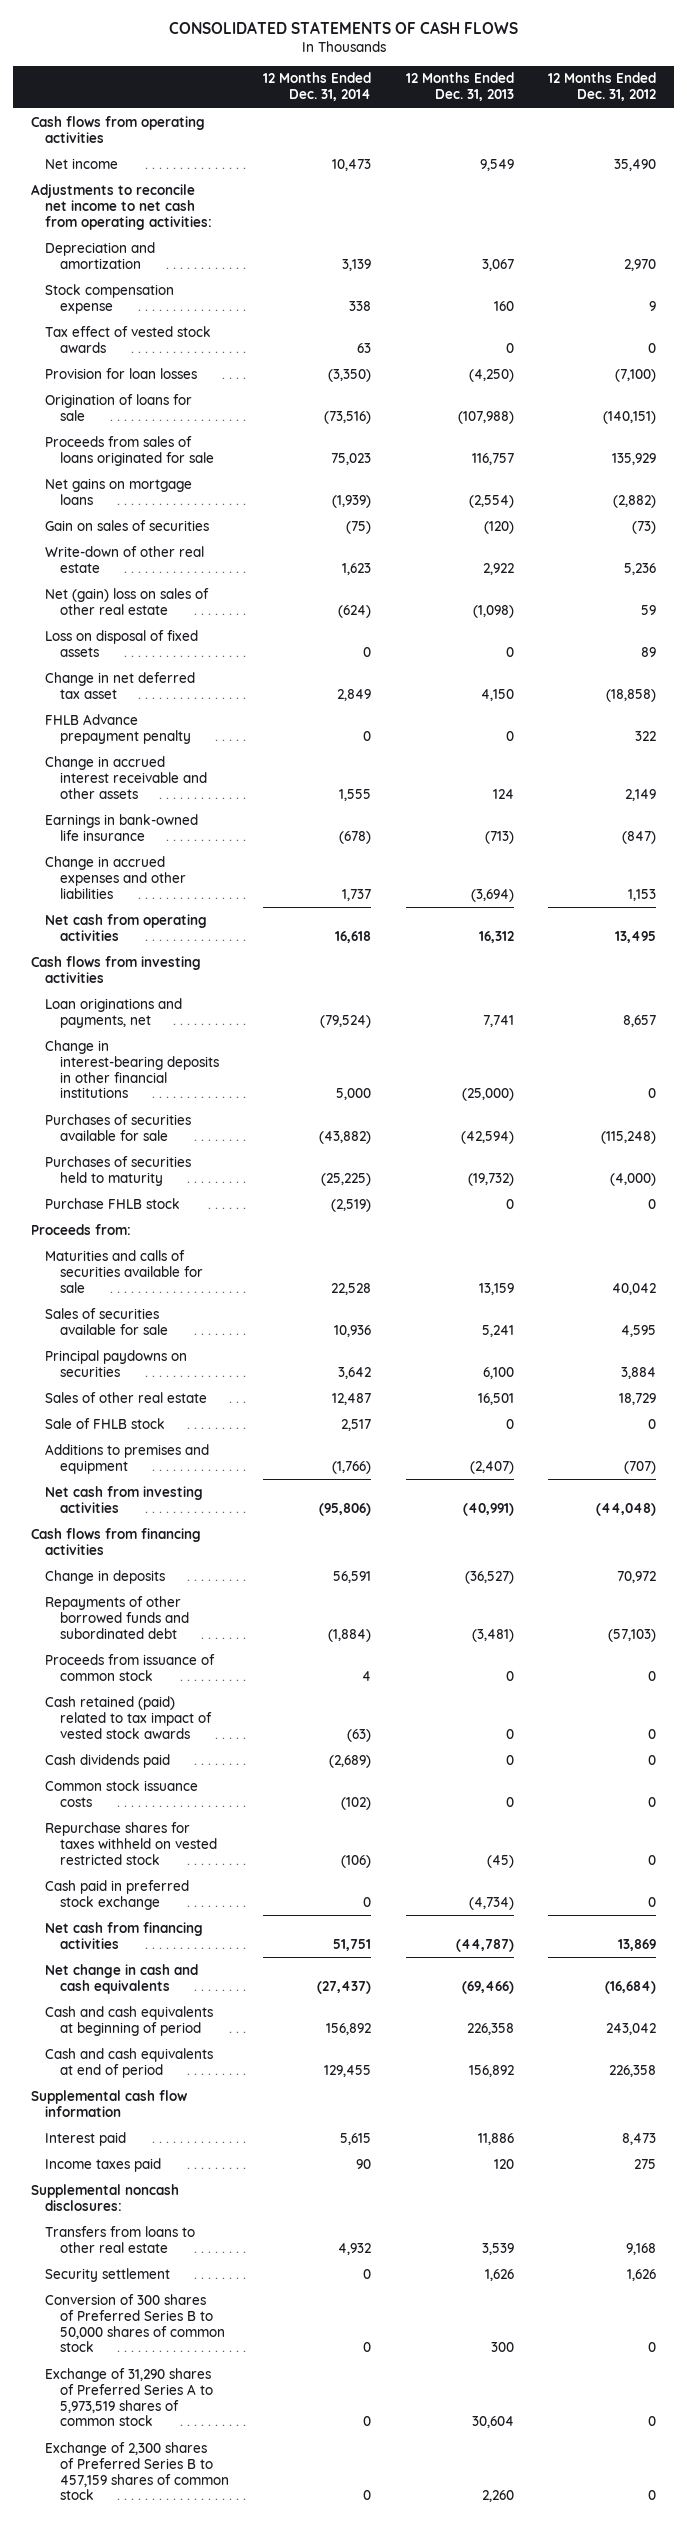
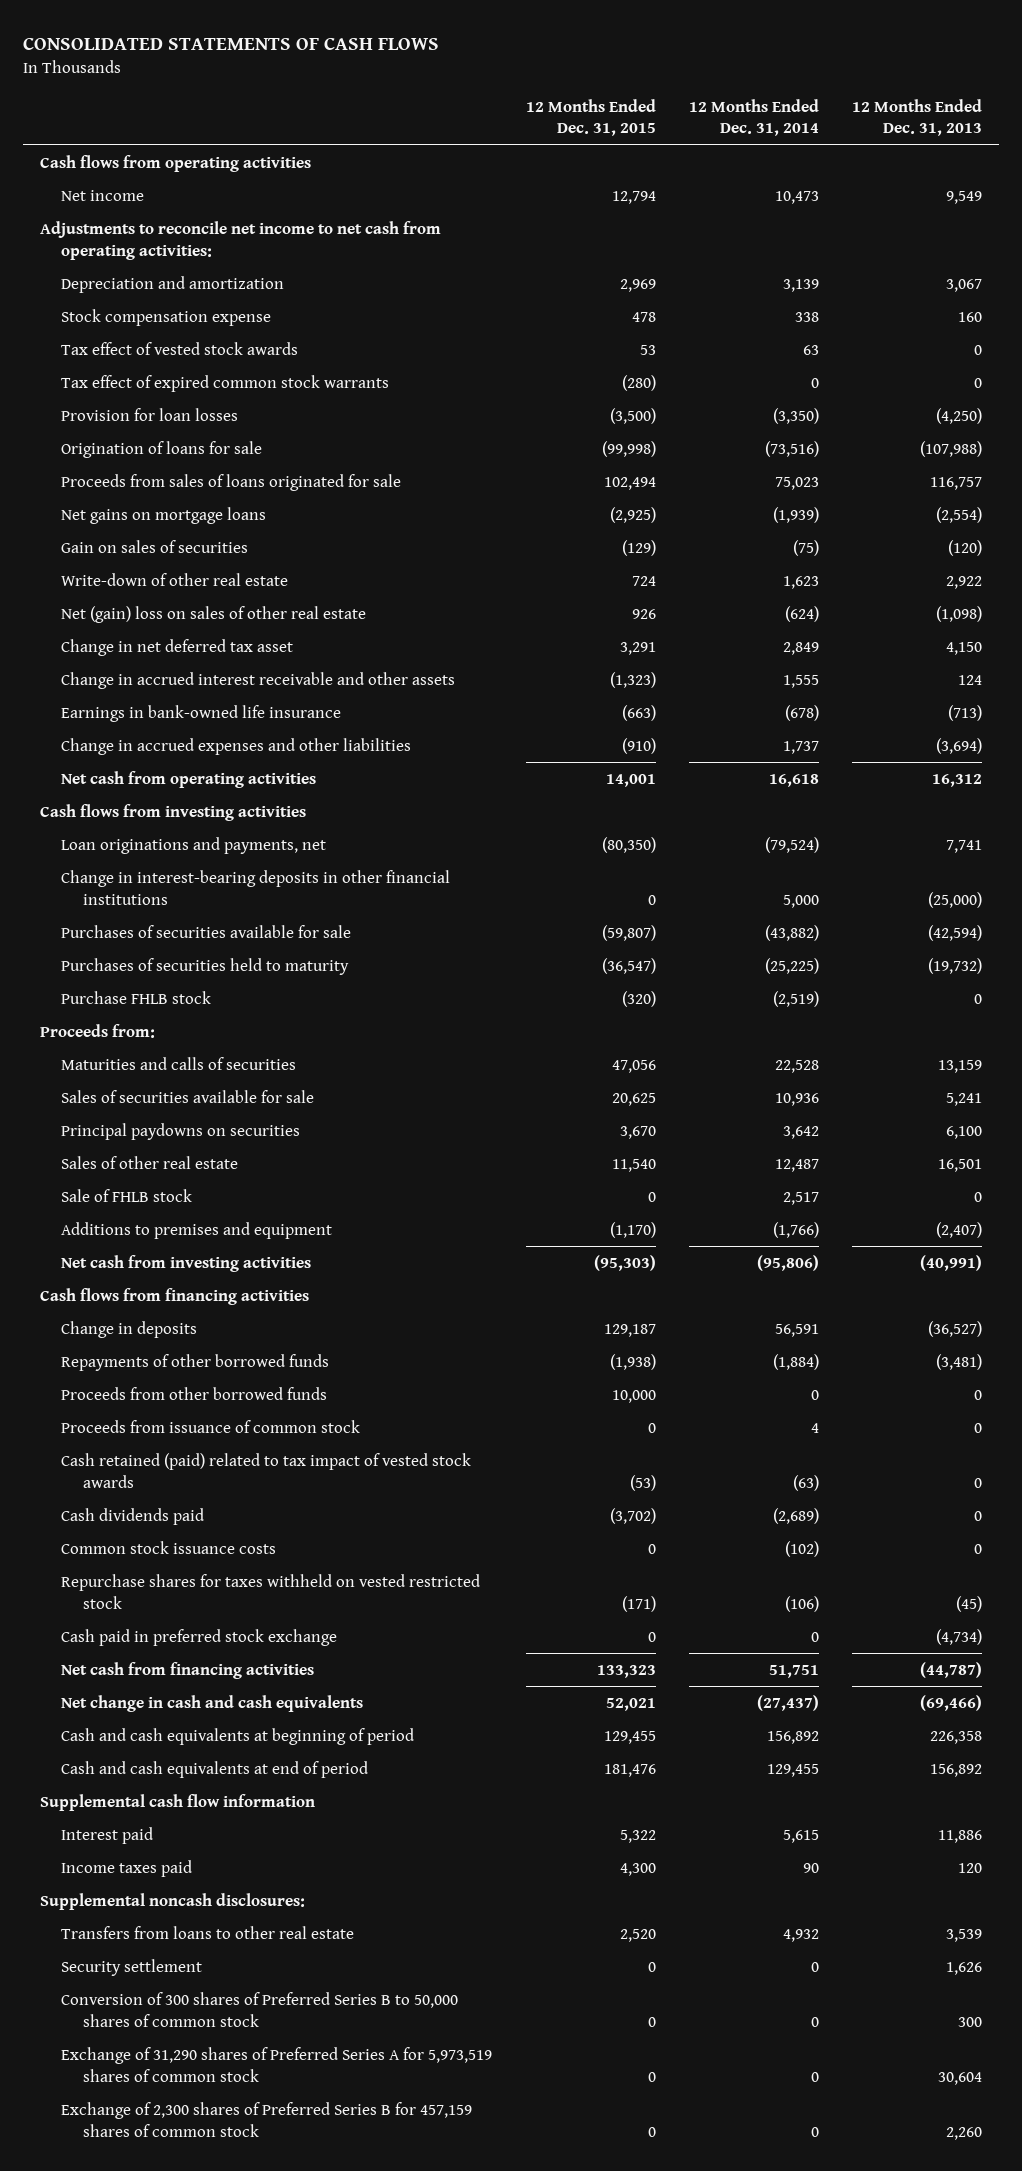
- | 12 Months Ended Dec. 31, 2014 | 12 Months Ended Dec. 31, 2013 | 12 Months Ended Dec. 31, 2012
+ | 12 Months Ended Dec. 31, 2015 | 12 Months Ended Dec. 31, 2014 | 12 Months Ended Dec. 31, 2013
+ Tax effect of expired common stock warrants | (280) | 0 | 0
- Loss on disposal of fixed assets | 0 | 0 | 89
- FHLB Advance prepayment penalty | 0 | 0 | 322
- Maturities and calls of securities available for sale | 22,528 | 13,159 | 40,042
+ Maturities and calls of securities | 47,056 | 22,528 | 13,159
- Repayments of other borrowed funds and subordinated debt | (1,884) | (3,481) | (57,103)
+ Repayments of other borrowed funds | (1,938) | (1,884) | (3,481)
+ Proceeds from other borrowed funds | 10,000 | 0 | 0
- Exchange of 31,290 shares of Preferred Series A to 5,973,519 shares of common stock | 0 | 30,604 | 0
- Exchange of 2,300 shares of Preferred Series B to 457,159 shares of common stock | 0 | 2,260 | 0
+ Exchange of 31,290 shares of Preferred Series A for 5,973,519 shares of common stock | 0 | 0 | 30,604
+ Exchange of 2,300 shares of Preferred Series B for 457,159 shares of common stock | 0 | 0 | 2,260

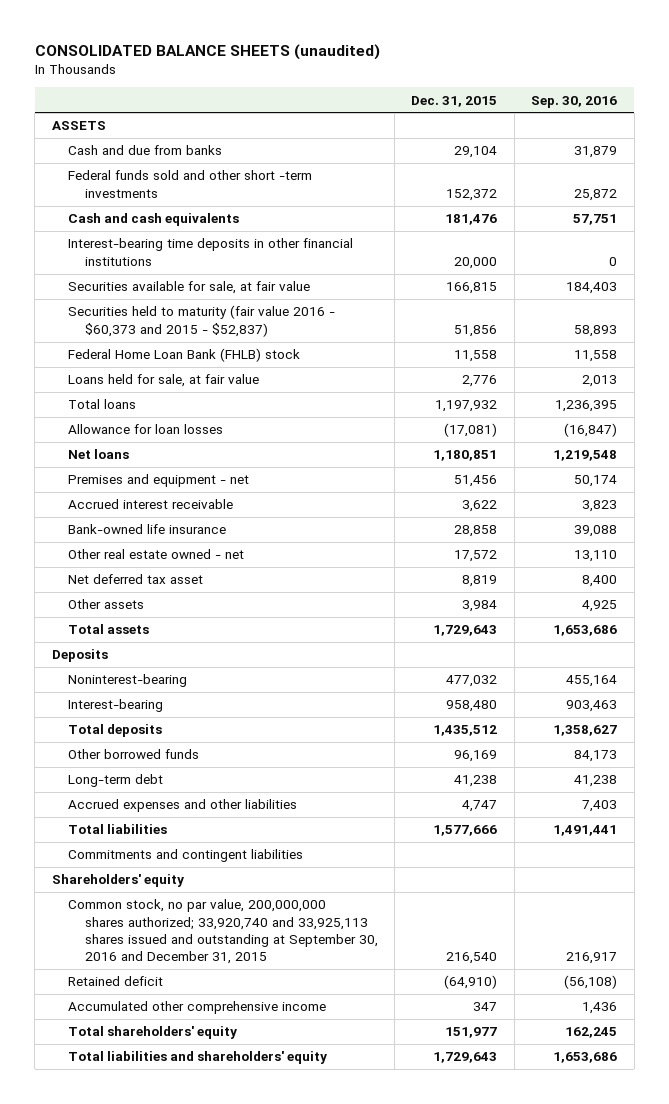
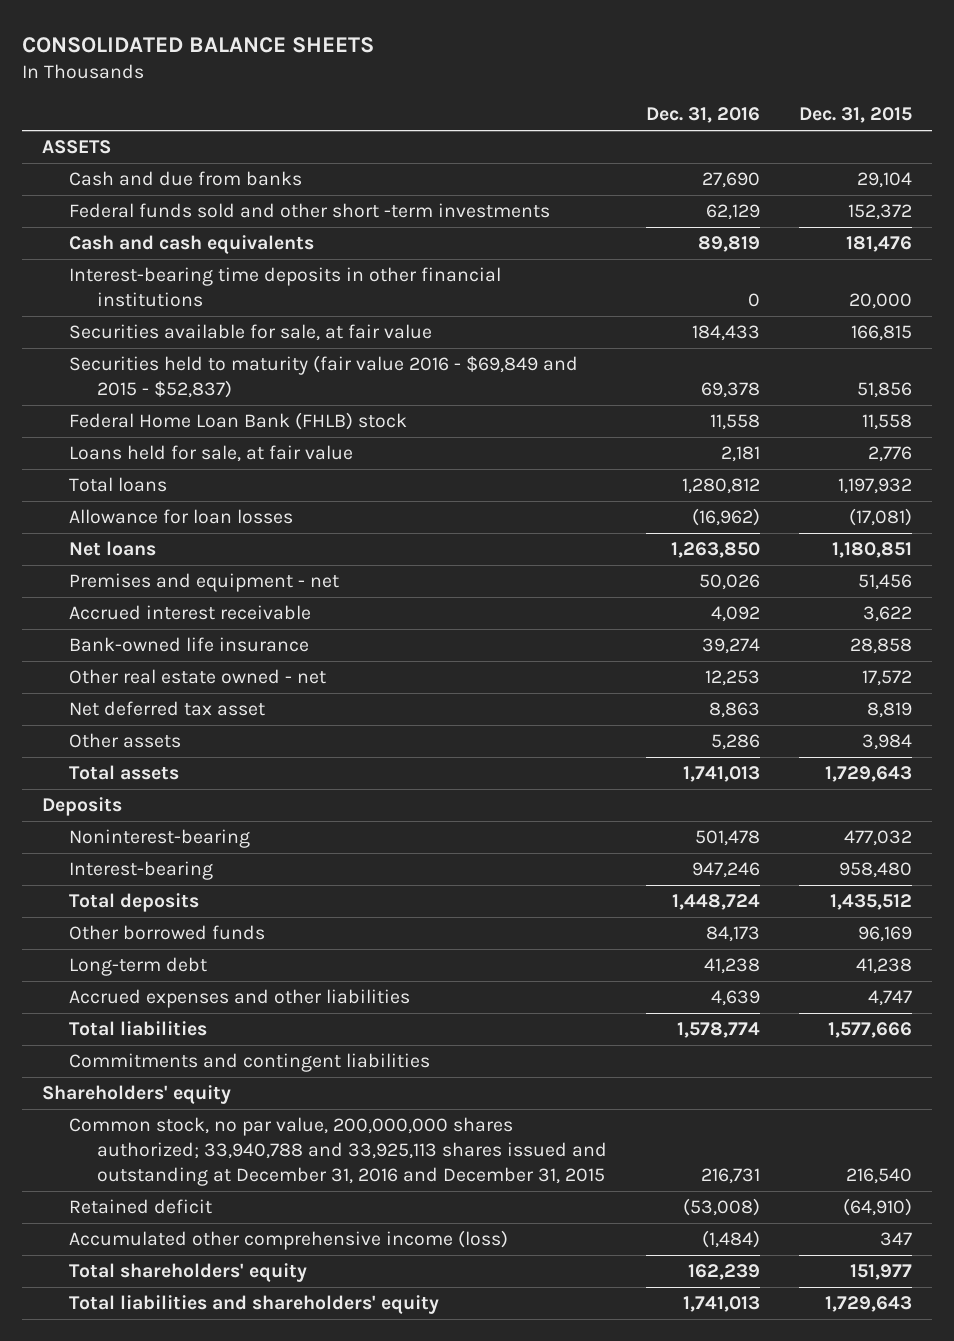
- CONSOLIDATED BALANCE SHEETS (unaudited)
+ CONSOLIDATED BALANCE SHEETS
- | Dec. 31, 2015 | Sep. 30, 2016
+ | Dec. 31, 2016 | Dec. 31, 2015
- Securities held to maturity (fair value 2016 - $60,373 and 2015 - $52,837) | 51,856 | 58,893
+ Securities held to maturity (fair value 2016 - $69,849 and 2015 - $52,837) | 69,378 | 51,856
- Common stock, no par value, 200,000,000 shares authorized; 33,920,740 and 33,925,113 shares issued and outstanding at September 30, 2016 and December 31, 2015 | 216,540 | 216,917
+ Common stock, no par value, 200,000,000 shares authorized; 33,940,788 and 33,925,113 shares issued and outstanding at December 31, 2016 and December 31, 2015 | 216,731 | 216,540
- Accumulated other comprehensive income | 347 | 1,436
+ Accumulated other comprehensive income (loss) | (1,484) | 347

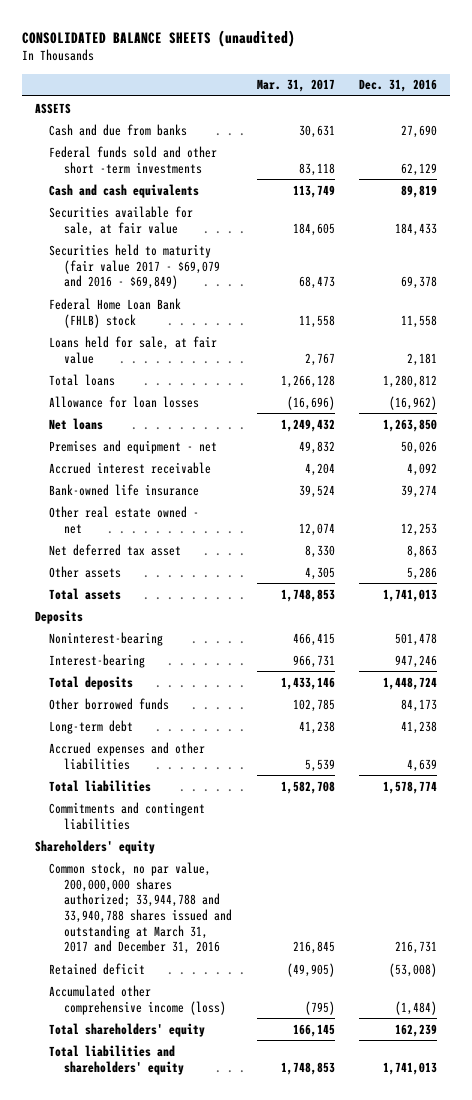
- CONSOLIDATED BALANCE SHEETS
+ CONSOLIDATED BALANCE SHEETS (unaudited)
- | Dec. 31, 2016 | Dec. 31, 2015
+ | Mar. 31, 2017 | Dec. 31, 2016
- Interest-bearing time deposits in other financial institutions | 0 | 20,000
- Securities held to maturity (fair value 2016 - $69,849 and 2015 - $52,837) | 69,378 | 51,856
+ Securities held to maturity (fair value 2017 - $69,079 and 2016 - $69,849) | 68,473 | 69,378
- Common stock, no par value, 200,000,000 shares authorized; 33,940,788 and 33,925,113 shares issued and outstanding at December 31, 2016 and December 31, 2015 | 216,731 | 216,540
+ Common stock, no par value, 200,000,000 shares authorized; 33,944,788 and 33,940,788 shares issued and outstanding at March 31, 2017 and December 31, 2016 | 216,845 | 216,731

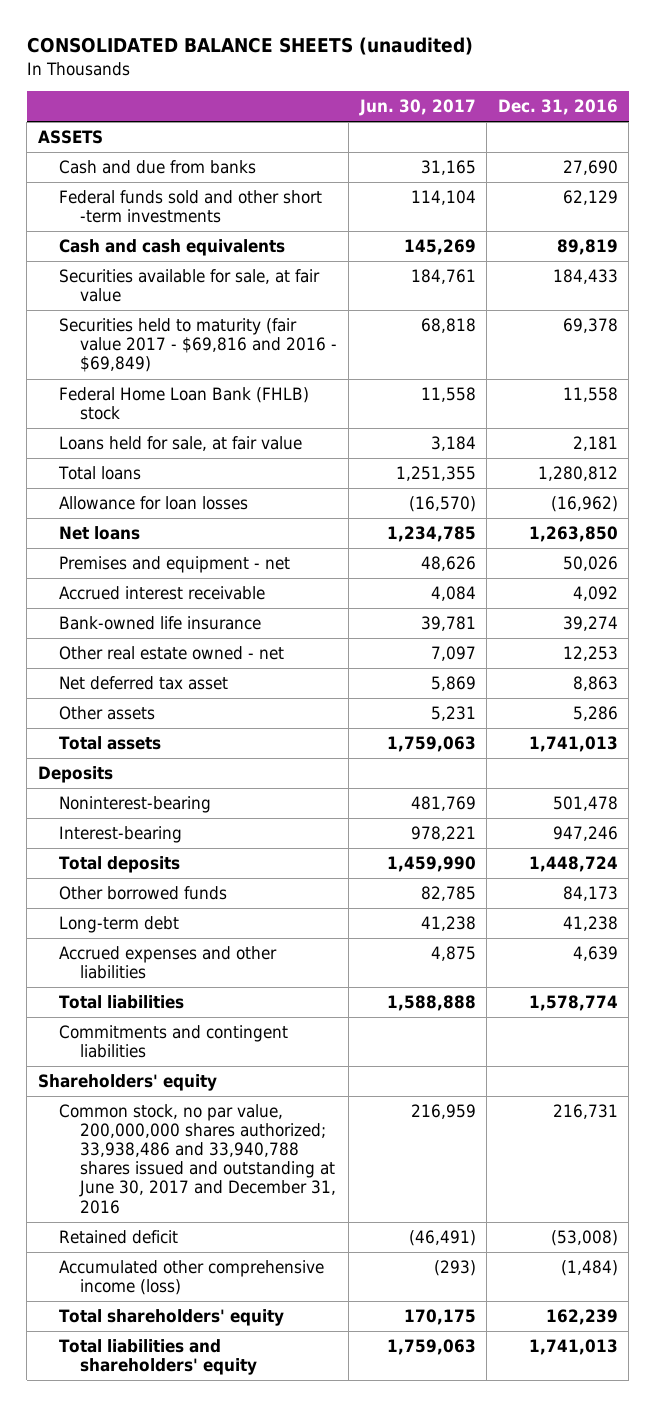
- | Mar. 31, 2017 | Dec. 31, 2016
+ | Jun. 30, 2017 | Dec. 31, 2016
- Securities held to maturity (fair value 2017 - $69,079 and 2016 - $69,849) | 68,473 | 69,378
+ Securities held to maturity (fair value 2017 - $69,816 and 2016 - $69,849) | 68,818 | 69,378
- Common stock, no par value, 200,000,000 shares authorized; 33,944,788 and 33,940,788 shares issued and outstanding at March 31, 2017 and December 31, 2016 | 216,845 | 216,731
+ Common stock, no par value, 200,000,000 shares authorized; 33,938,486 and 33,940,788 shares issued and outstanding at June 30, 2017 and December 31, 2016 | 216,959 | 216,731

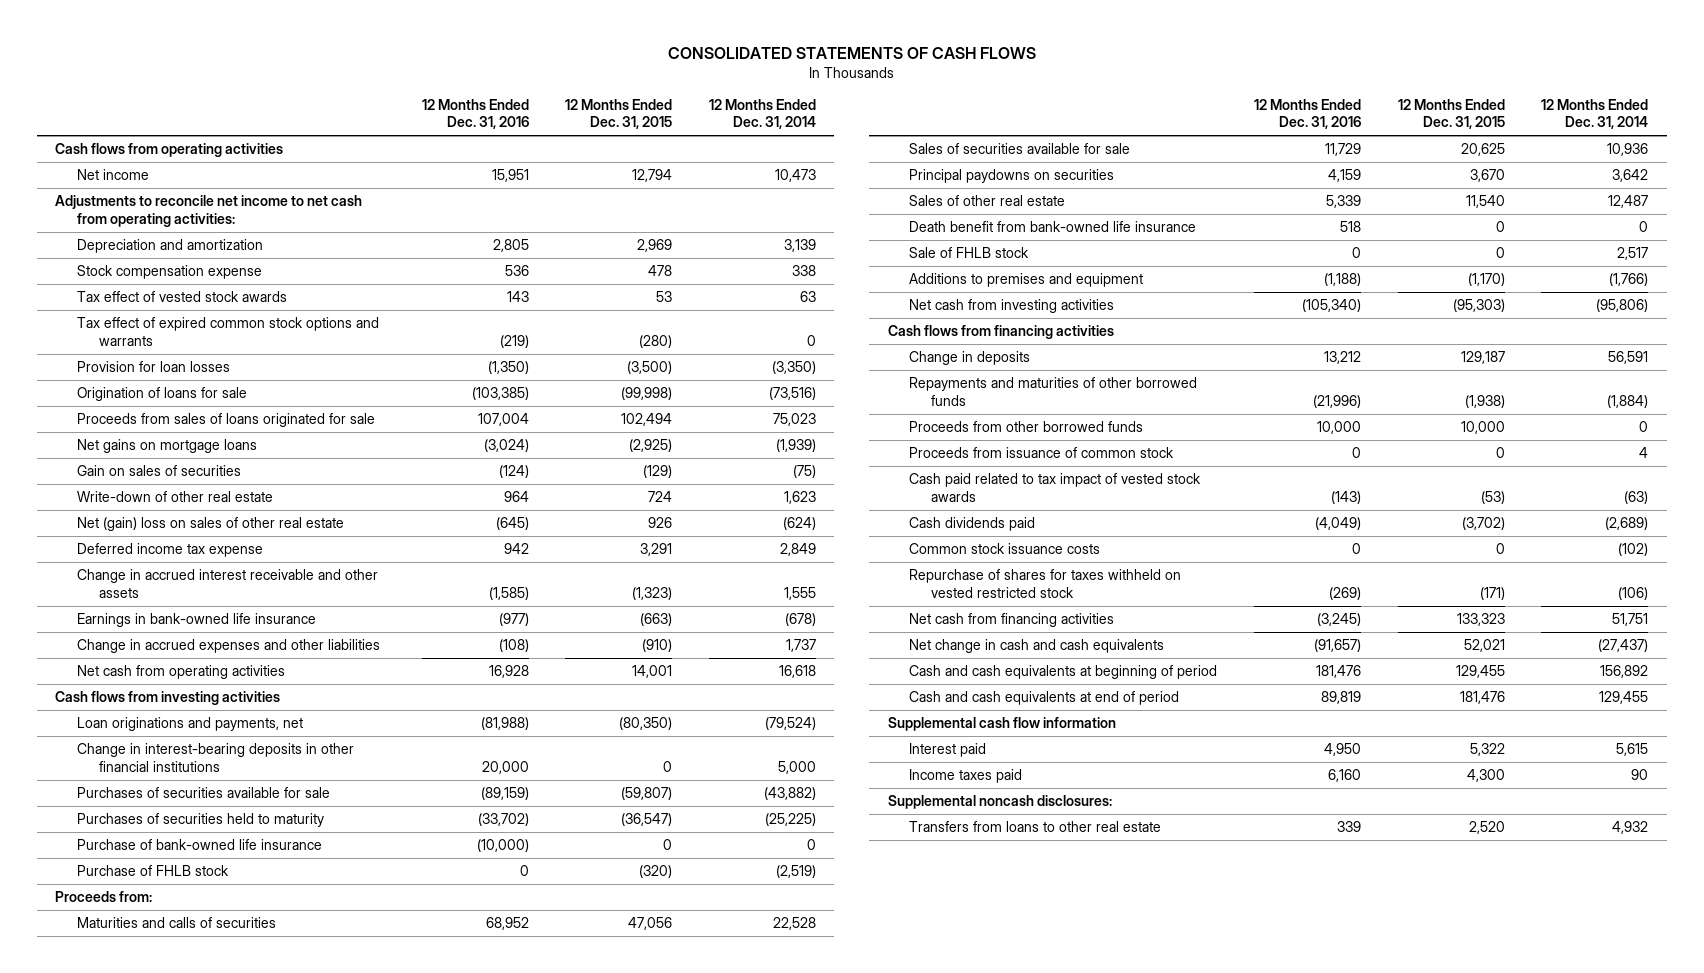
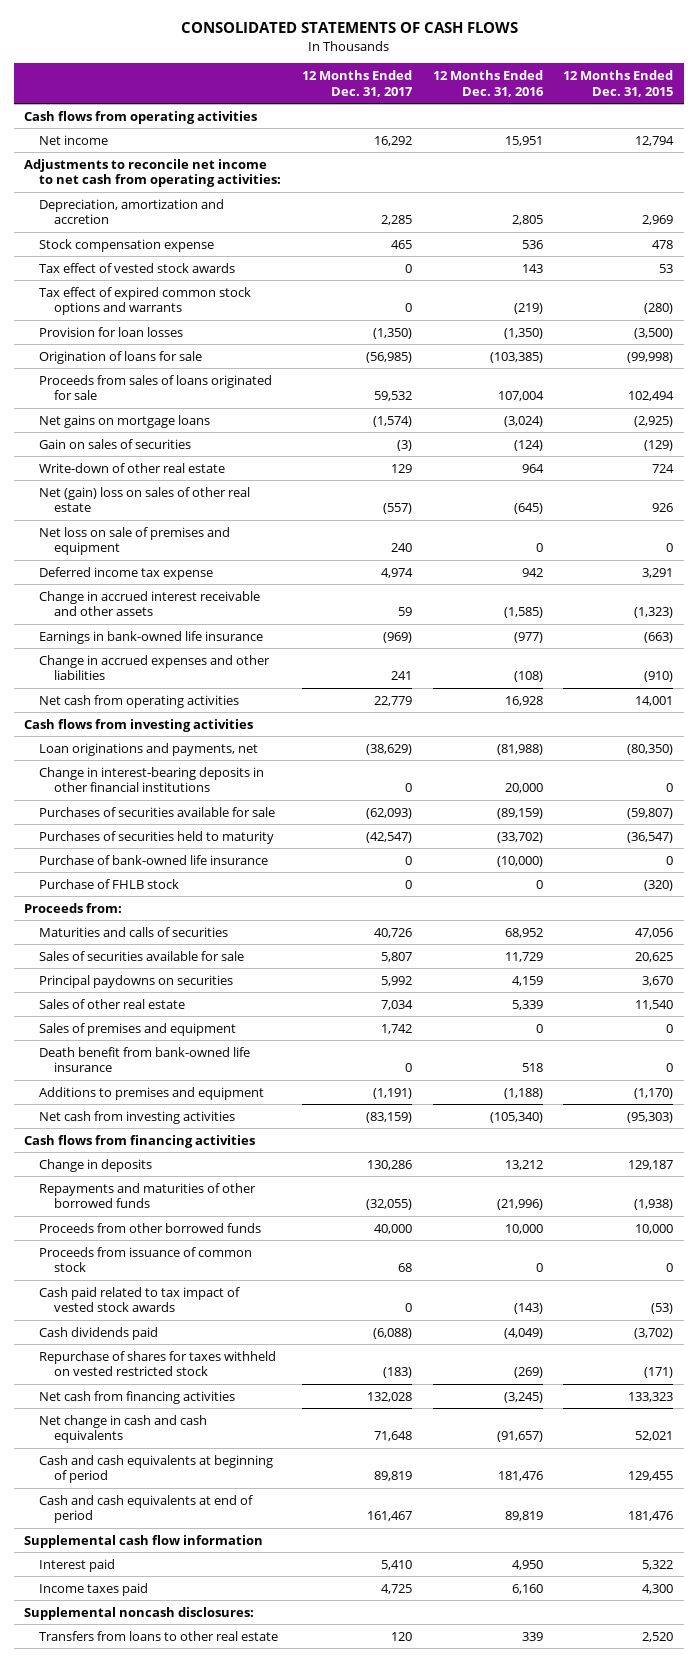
- | 12 Months Ended Dec. 31, 2016 | 12 Months Ended Dec. 31, 2015 | 12 Months Ended Dec. 31, 2014
+ | 12 Months Ended Dec. 31, 2017 | 12 Months Ended Dec. 31, 2016 | 12 Months Ended Dec. 31, 2015
- Depreciation and amortization | 2,805 | 2,969 | 3,139
+ Depreciation, amortization and accretion | 2,285 | 2,805 | 2,969
+ Net loss on sale of premises and equipment | 240 | 0 | 0
+ Sales of premises and equipment | 1,742 | 0 | 0
- Sale of FHLB stock | 0 | 0 | 2,517
- Common stock issuance costs | 0 | 0 | (102)

